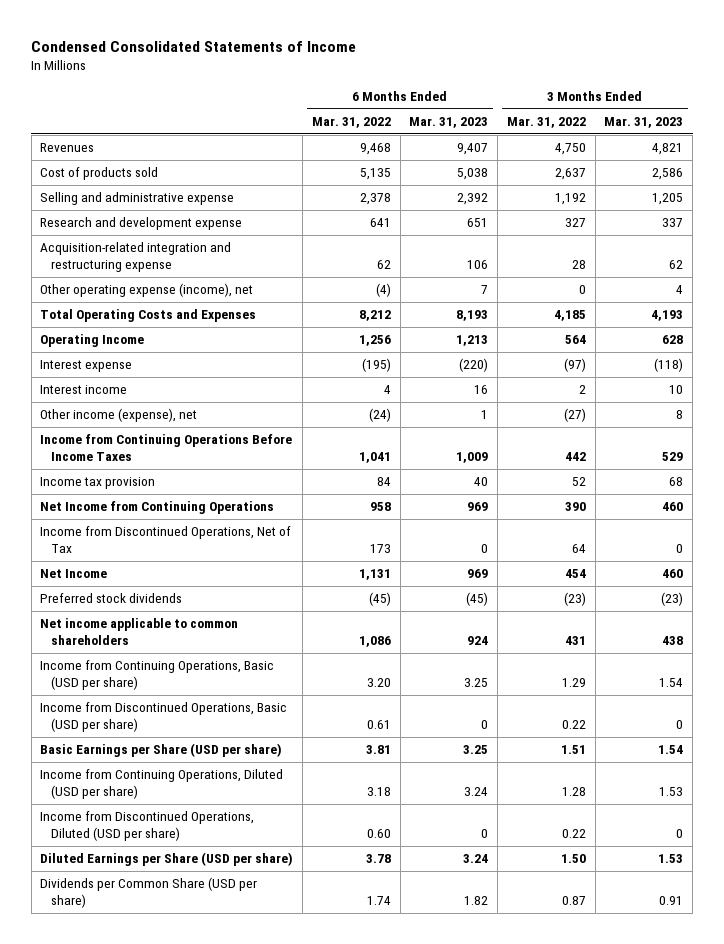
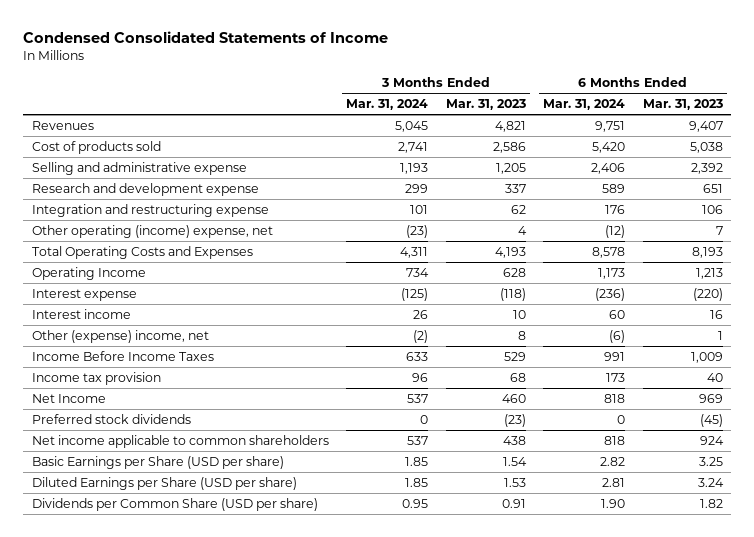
- | 6 Months Ended Mar. 31, 2022 | 6 Months Ended Mar. 31, 2023 | 3 Months Ended Mar. 31, 2022 | 3 Months Ended Mar. 31, 2023
+ | 3 Months Ended Mar. 31, 2024 | 3 Months Ended Mar. 31, 2023 | 6 Months Ended Mar. 31, 2024 | 6 Months Ended Mar. 31, 2023
- Acquisition-related integration and restructuring expense | 62 | 106 | 28 | 62
- Other operating expense (income), net | (4) | 7 | 0 | 4
+ Integration and restructuring expense | 101 | 62 | 176 | 106
+ Other operating (income) expense, net | (23) | 4 | (12) | 7
- Other income (expense), net | (24) | 1 | (27) | 8
- Income from Continuing Operations Before Income Taxes | 1,041 | 1,009 | 442 | 529
+ Other (expense) income, net | (2) | 8 | (6) | 1
+ Income Before Income Taxes | 633 | 529 | 991 | 1,009
- Net Income from Continuing Operations | 958 | 969 | 390 | 460
- Income from Discontinued Operations, Net of Tax | 173 | 0 | 64 | 0
- Income from Continuing Operations, Basic (USD per share) | 3.20 | 3.25 | 1.29 | 1.54
- Income from Discontinued Operations, Basic (USD per share) | 0.61 | 0 | 0.22 | 0
- Income from Continuing Operations, Diluted (USD per share) | 3.18 | 3.24 | 1.28 | 1.53
- Income from Discontinued Operations, Diluted (USD per share) | 0.60 | 0 | 0.22 | 0

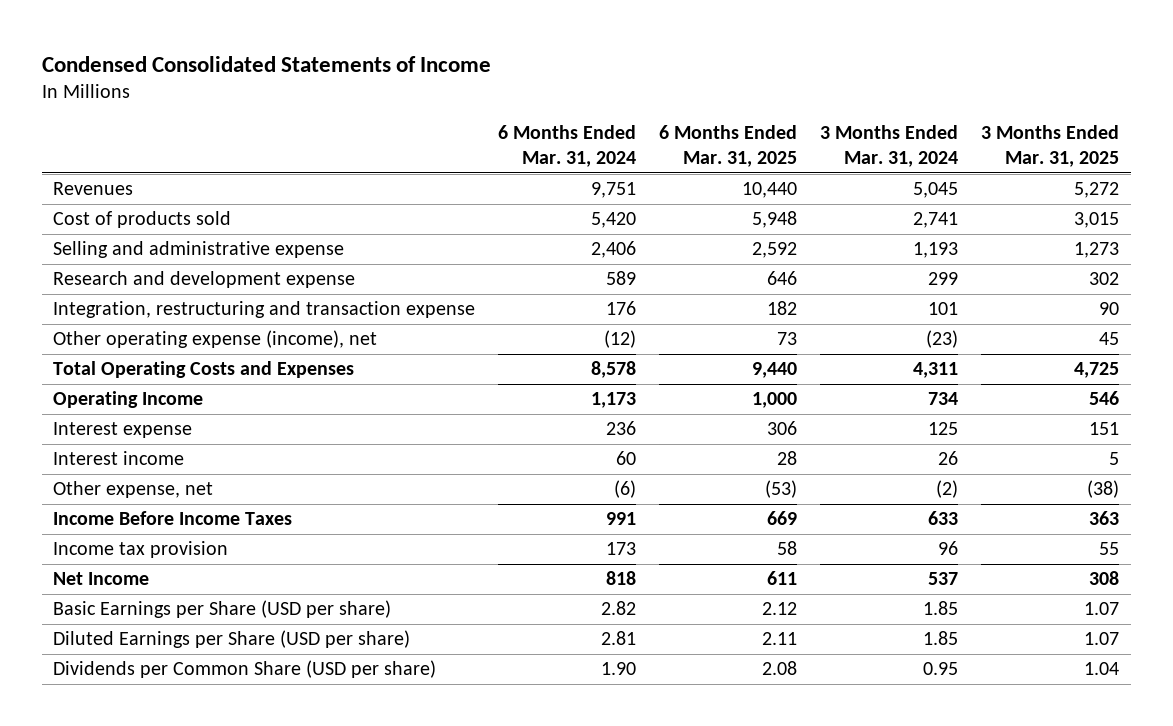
- | 3 Months Ended Mar. 31, 2024 | 3 Months Ended Mar. 31, 2023 | 6 Months Ended Mar. 31, 2024 | 6 Months Ended Mar. 31, 2023
+ | 6 Months Ended Mar. 31, 2024 | 6 Months Ended Mar. 31, 2025 | 3 Months Ended Mar. 31, 2024 | 3 Months Ended Mar. 31, 2025
- Integration and restructuring expense | 101 | 62 | 176 | 106
- Other operating (income) expense, net | (23) | 4 | (12) | 7
+ Integration, restructuring and transaction expense | 176 | 182 | 101 | 90
+ Other operating expense (income), net | (12) | 73 | (23) | 45
- Interest expense | (125) | (118) | (236) | (220)
+ Interest expense | 236 | 306 | 125 | 151
- Other (expense) income, net | (2) | 8 | (6) | 1
+ Other expense, net | (6) | (53) | (2) | (38)
- Preferred stock dividends | 0 | (23) | 0 | (45)
- Net income applicable to common shareholders | 537 | 438 | 818 | 924

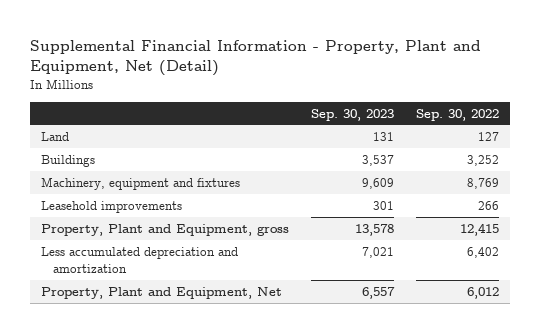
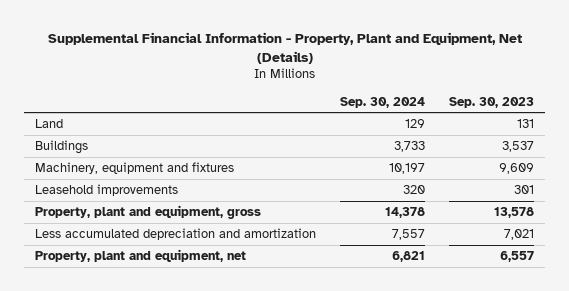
- Supplemental Financial Information - Property, Plant and Equipment, Net (Detail)
+ Supplemental Financial Information - Property, Plant and Equipment, Net (Details)
- | Sep. 30, 2023 | Sep. 30, 2022
+ | Sep. 30, 2024 | Sep. 30, 2023
- Property, Plant and Equipment, gross | 13,578 | 12,415
+ Property, plant and equipment, gross | 14,378 | 13,578
- Property, Plant and Equipment, Net | 6,557 | 6,012
+ Property, plant and equipment, net | 6,821 | 6,557

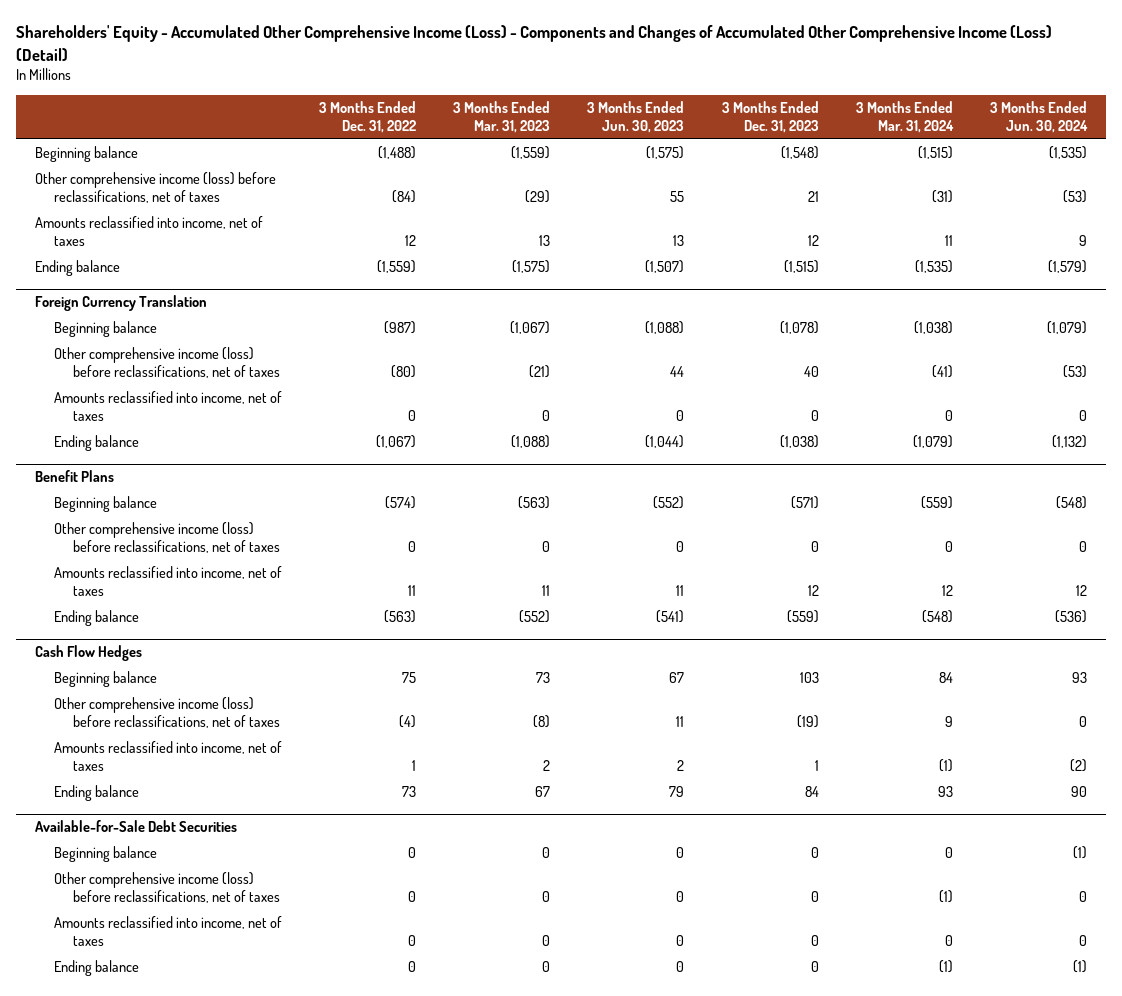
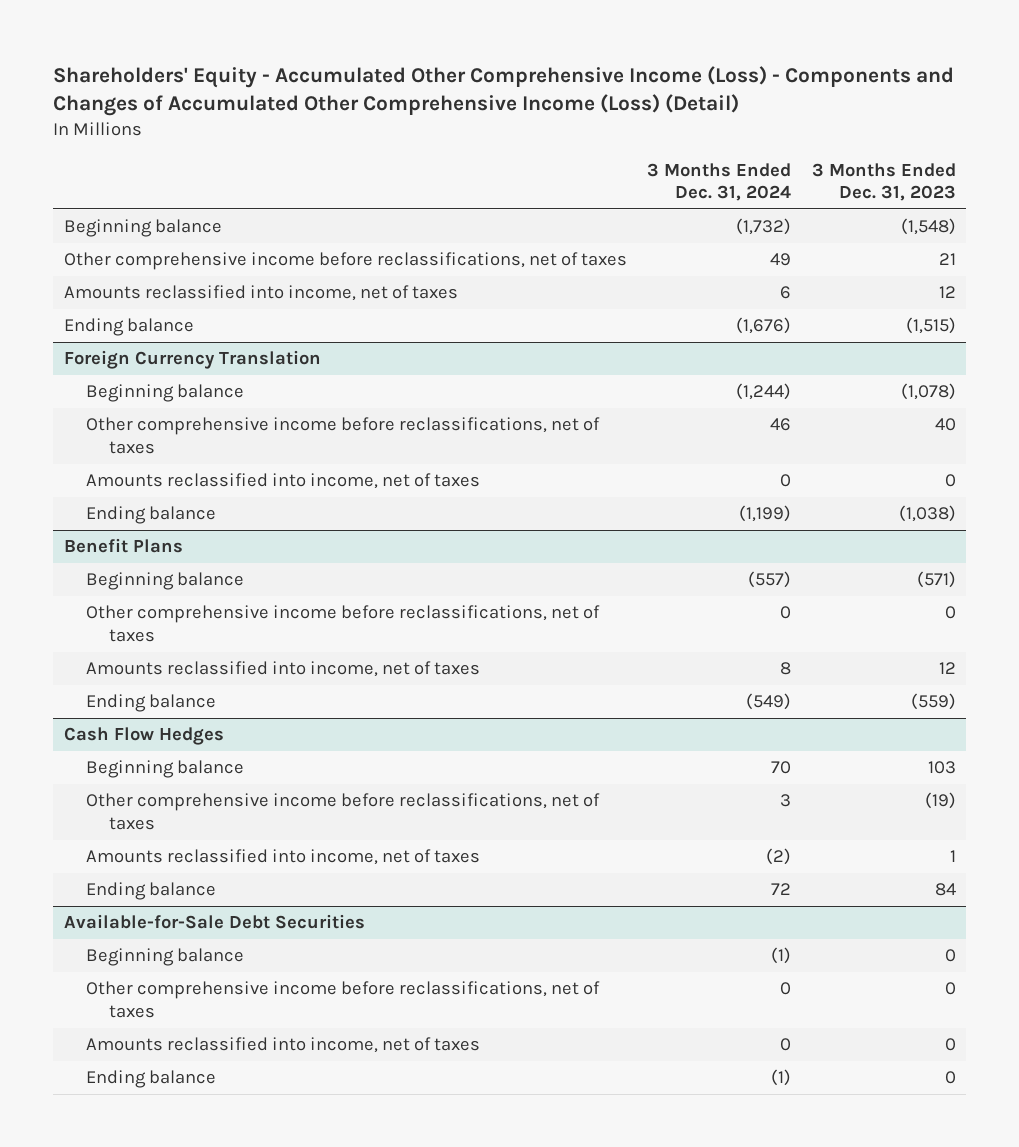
- | 3 Months Ended Dec. 31, 2022 | 3 Months Ended Mar. 31, 2023 | 3 Months Ended Jun. 30, 2023 | 3 Months Ended Dec. 31, 2023 | 3 Months Ended Mar. 31, 2024 | 3 Months Ended Jun. 30, 2024
+ | 3 Months Ended Dec. 31, 2024 | 3 Months Ended Dec. 31, 2023
- Other comprehensive income (loss) before reclassifications, net of taxes | (84) | (29) | 55 | 21 | (31) | (53)
+ Other comprehensive income before reclassifications, net of taxes | 49 | 21
@ Foreign Currency Translation
- Other comprehensive income (loss) before reclassifications, net of taxes | (80) | (21) | 44 | 40 | (41) | (53)
+ Other comprehensive income before reclassifications, net of taxes | 46 | 40
@ Benefit Plans
- Other comprehensive income (loss) before reclassifications, net of taxes | 0 | 0 | 0 | 0 | 0 | 0
+ Other comprehensive income before reclassifications, net of taxes | 0 | 0
@ Cash Flow Hedges
- Other comprehensive income (loss) before reclassifications, net of taxes | (4) | (8) | 11 | (19) | 9 | 0
+ Other comprehensive income before reclassifications, net of taxes | 3 | (19)
@ Available-for-Sale Debt Securities
- Other comprehensive income (loss) before reclassifications, net of taxes | 0 | 0 | 0 | 0 | (1) | 0
+ Other comprehensive income before reclassifications, net of taxes | 0 | 0

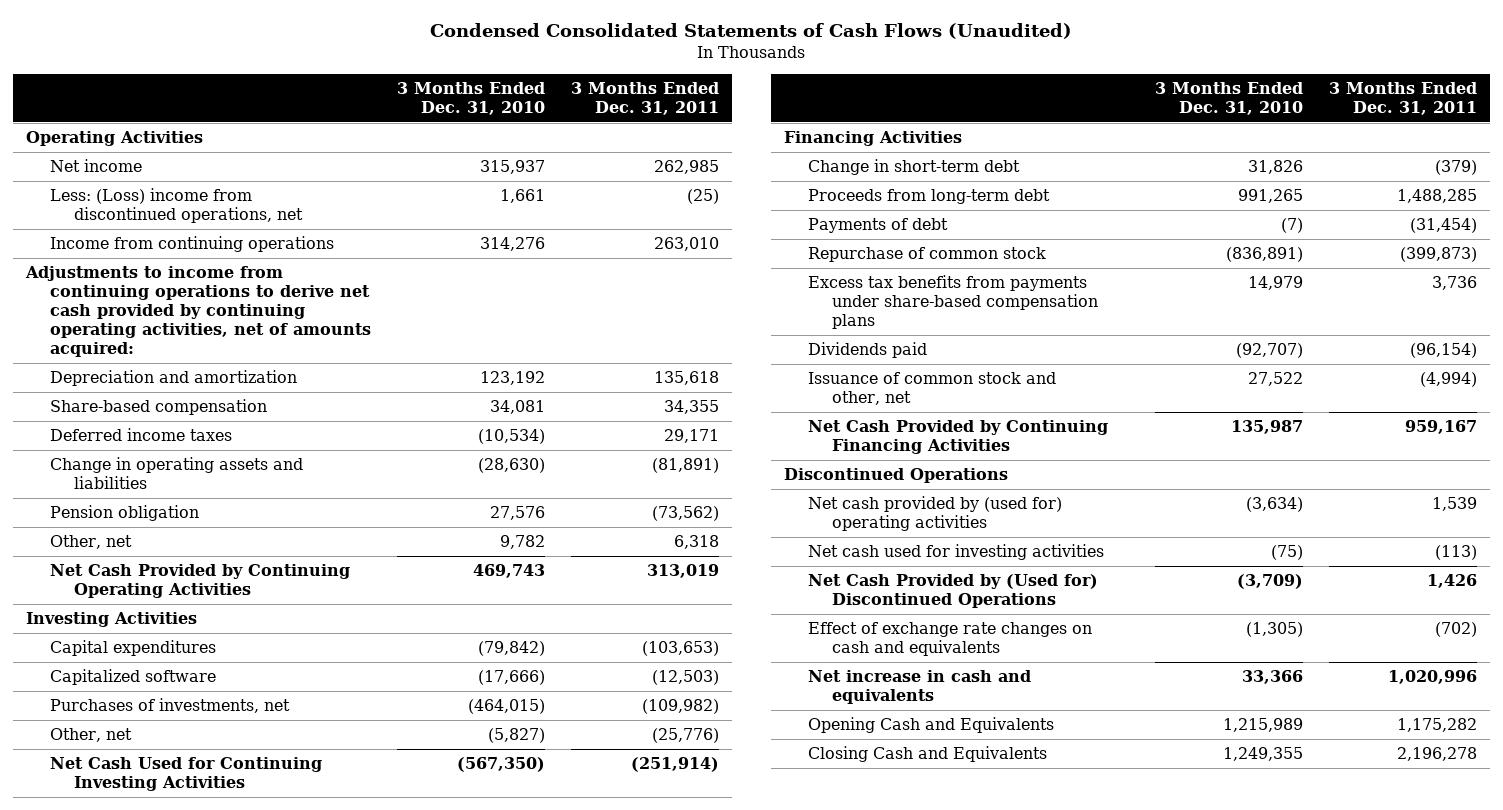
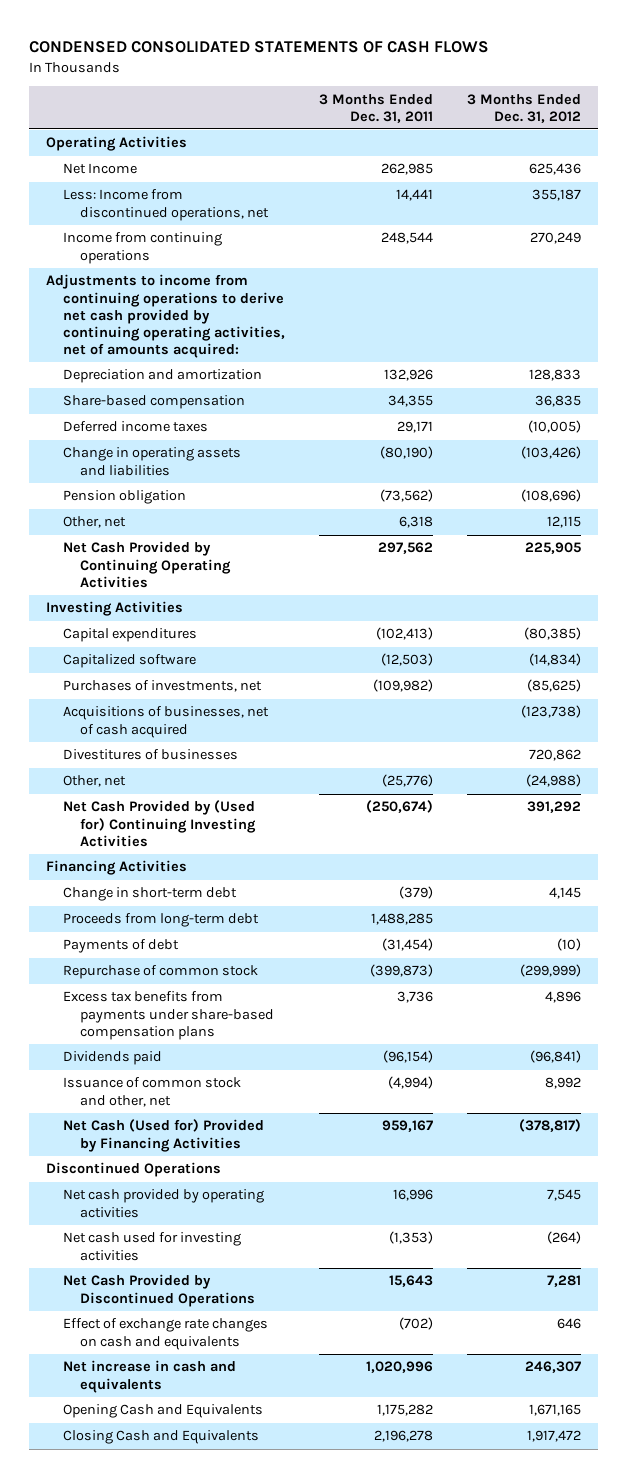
- Condensed Consolidated Statements of Cash Flows (Unaudited)
+ CONDENSED CONSOLIDATED STATEMENTS OF CASH FLOWS
- | 3 Months Ended Dec. 31, 2010 | 3 Months Ended Dec. 31, 2011
+ | 3 Months Ended Dec. 31, 2011 | 3 Months Ended Dec. 31, 2012
- Net income | 315,937 | 262,985
- Less: (Loss) income from discontinued operations, net | 1,661 | (25)
- Income from continuing operations | 314,276 | 263,010
+ Net Income | 262,985 | 625,436
+ Less: Income from discontinued operations, net | 14,441 | 355,187
+ Income from continuing operations | 248,544 | 270,249
- Depreciation and amortization | 123,192 | 135,618
+ Depreciation and amortization | 132,926 | 128,833
- Change in operating assets and liabilities | (28,630) | (81,891)
+ Change in operating assets and liabilities | (80,190) | (103,426)
- Net Cash Provided by Continuing Operating Activities | 469,743 | 313,019
+ Net Cash Provided by Continuing Operating Activities | 297,562 | 225,905
- Capital expenditures | (79,842) | (103,653)
+ Capital expenditures | (102,413) | (80,385)
+ Acquisitions of businesses, net of cash acquired | | (123,738)
+ Divestitures of businesses | | 720,862
- Net Cash Used for Continuing Investing Activities | (567,350) | (251,914)
+ Net Cash Provided by (Used for) Continuing Investing Activities | (250,674) | 391,292
- Net Cash Provided by Continuing Financing Activities | 135,987 | 959,167
+ Net Cash (Used for) Provided by Financing Activities | 959,167 | (378,817)
- Net cash provided by (used for) operating activities | (3,634) | 1,539
- Net cash used for investing activities | (75) | (113)
- Net Cash Provided by (Used for) Discontinued Operations | (3,709) | 1,426
+ Net cash provided by operating activities | 16,996 | 7,545
+ Net cash used for investing activities | (1,353) | (264)
+ Net Cash Provided by Discontinued Operations | 15,643 | 7,281

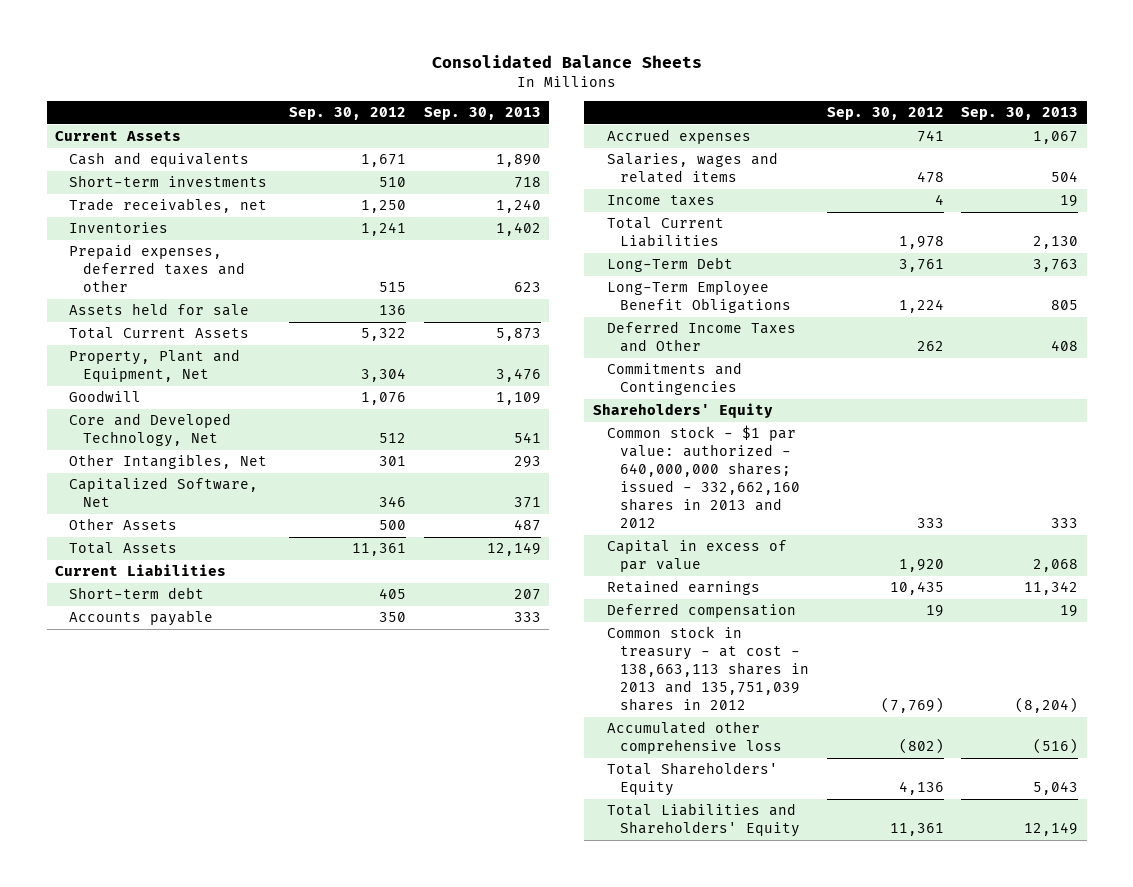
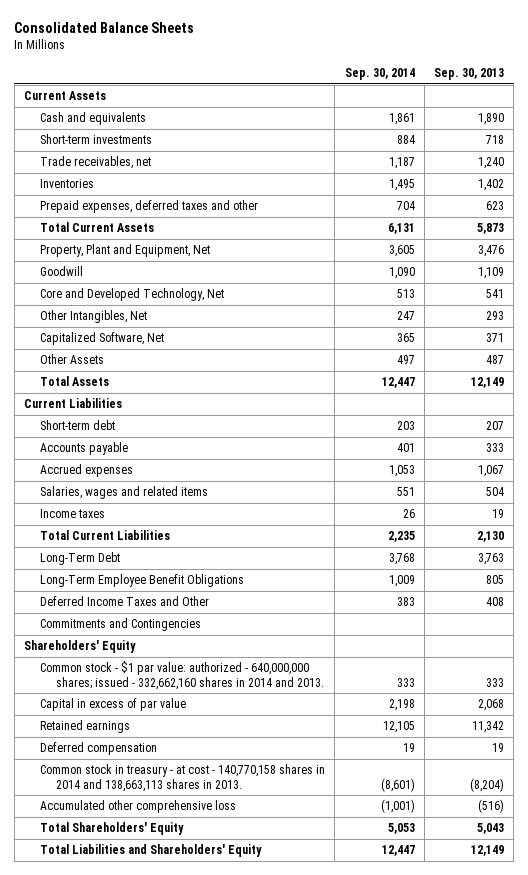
- | Sep. 30, 2012 | Sep. 30, 2013
+ | Sep. 30, 2014 | Sep. 30, 2013
- Assets held for sale | 136 |
- Common stock - $1 par value: authorized - 640,000,000 shares; issued - 332,662,160 shares in 2013 and 2012 | 333 | 333
+ Common stock - $1 par value: authorized - 640,000,000 shares; issued - 332,662,160 shares in 2014 and 2013. | 333 | 333
- Common stock in treasury - at cost - 138,663,113 shares in 2013 and 135,751,039 shares in 2012 | (7,769) | (8,204)
+ Common stock in treasury - at cost - 140,770,158 shares in 2014 and 138,663,113 shares in 2013. | (8,601) | (8,204)

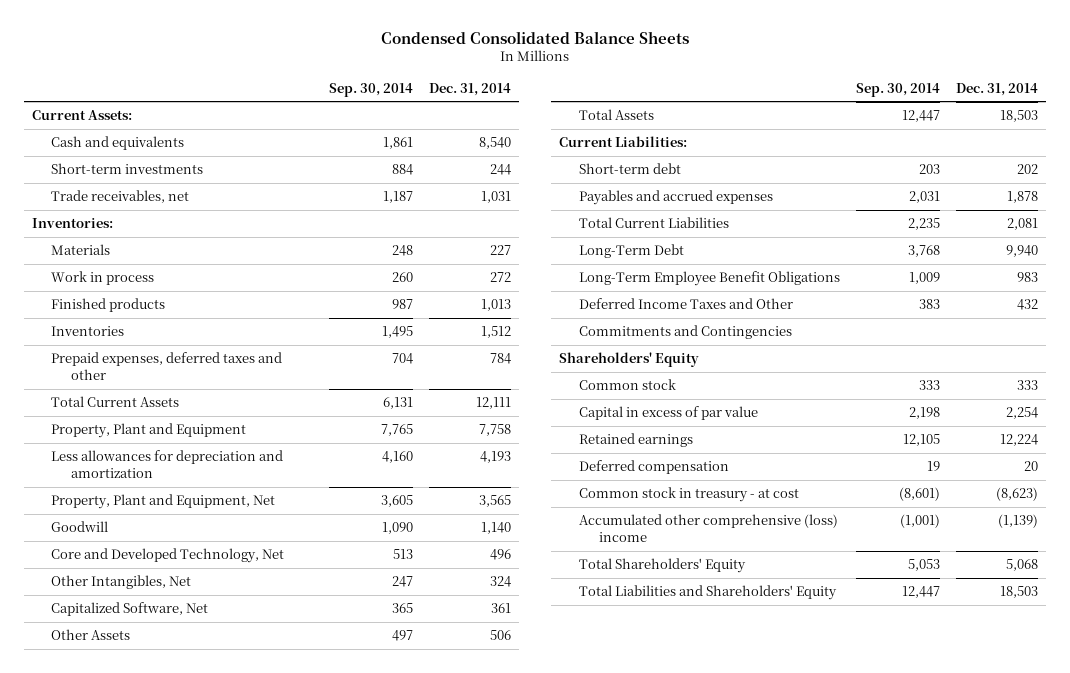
- Consolidated Balance Sheets
+ Condensed Consolidated Balance Sheets
- | Sep. 30, 2014 | Sep. 30, 2013
+ | Sep. 30, 2014 | Dec. 31, 2014
- Current Assets
+ Current Assets:
+ Inventories:
+ Materials | 248 | 227
+ Work in process | 260 | 272
+ Finished products | 987 | 1,013
+ Property, Plant and Equipment | 7,765 | 7,758
+ Less allowances for depreciation and amortization | 4,160 | 4,193
- Current Liabilities
+ Current Liabilities:
- Accounts payable | 401 | 333
- Accrued expenses | 1,053 | 1,067
- Salaries, wages and related items | 551 | 504
- Income taxes | 26 | 19
+ Payables and accrued expenses | 2,031 | 1,878
- Common stock - $1 par value: authorized - 640,000,000 shares; issued - 332,662,160 shares in 2014 and 2013. | 333 | 333
+ Common stock | 333 | 333
- Common stock in treasury - at cost - 140,770,158 shares in 2014 and 138,663,113 shares in 2013. | (8,601) | (8,204)
- Accumulated other comprehensive loss | (1,001) | (516)
+ Common stock in treasury - at cost | (8,601) | (8,623)
+ Accumulated other comprehensive (loss) income | (1,001) | (1,139)

